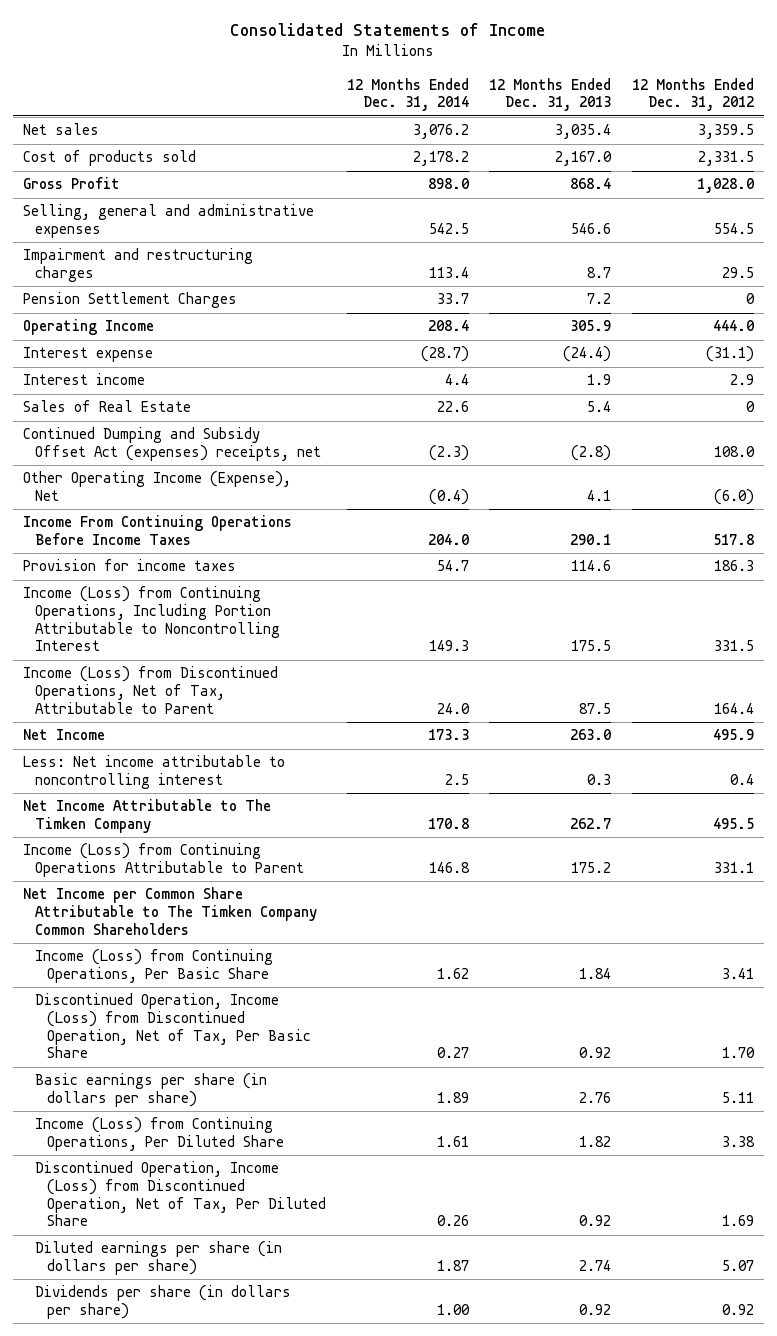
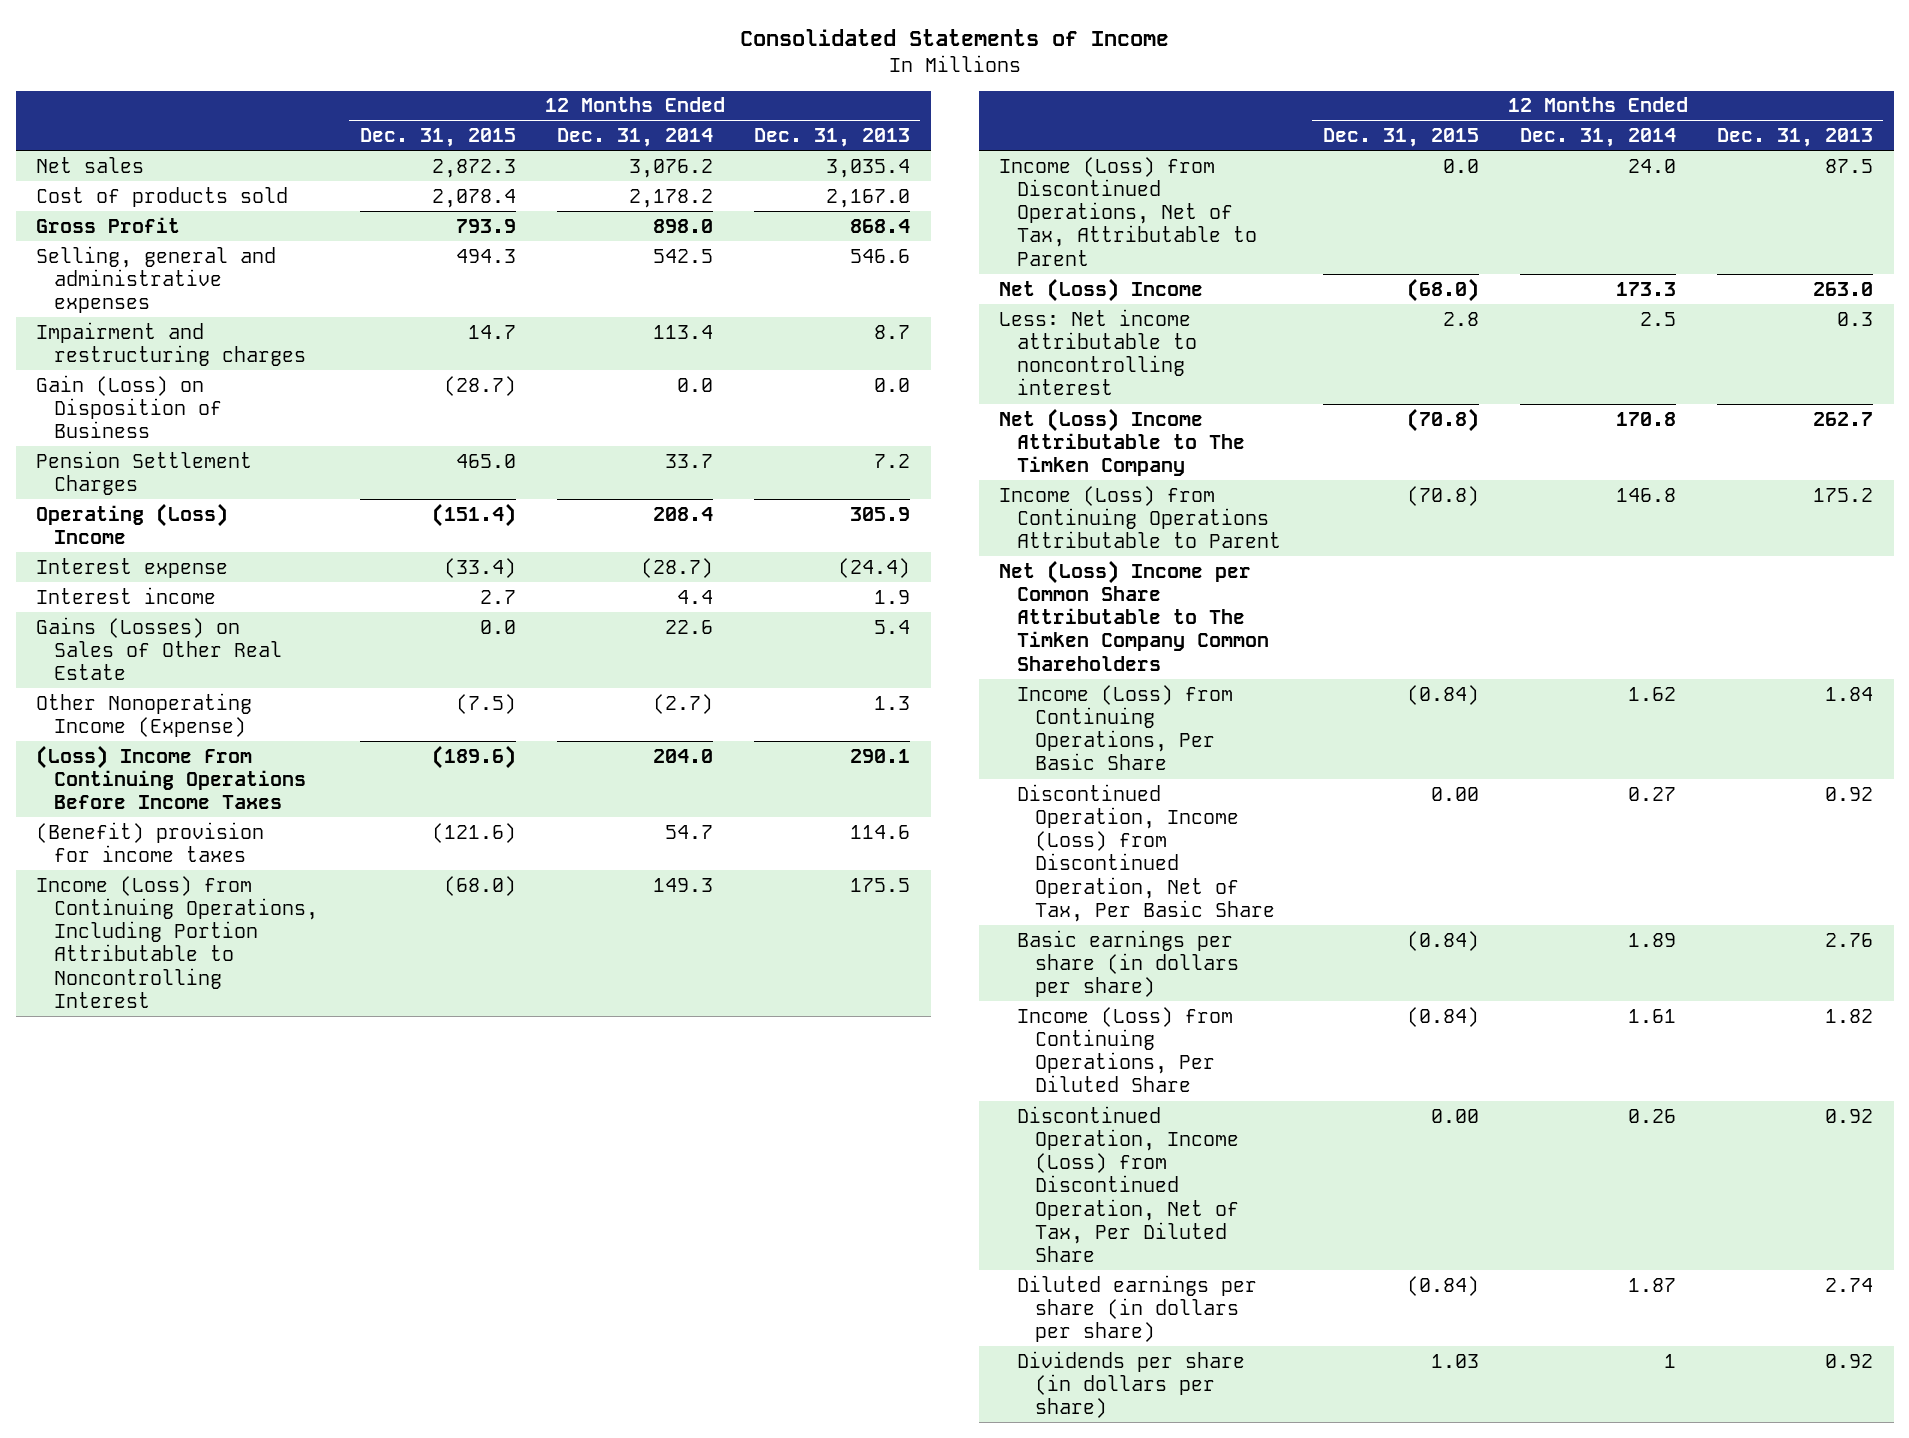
- | 12 Months Ended Dec. 31, 2014 | 12 Months Ended Dec. 31, 2013 | 12 Months Ended Dec. 31, 2012
+ | 12 Months Ended Dec. 31, 2015 | 12 Months Ended Dec. 31, 2014 | 12 Months Ended Dec. 31, 2013
+ Gain (Loss) on Disposition of Business | (28.7) | 0.0 | 0.0
- Operating Income | 208.4 | 305.9 | 444.0
+ Operating (Loss) Income | (151.4) | 208.4 | 305.9
- Sales of Real Estate | 22.6 | 5.4 | 0
- Continued Dumping and Subsidy Offset Act (expenses) receipts, net | (2.3) | (2.8) | 108.0
- Other Operating Income (Expense), Net | (0.4) | 4.1 | (6.0)
- Income From Continuing Operations Before Income Taxes | 204.0 | 290.1 | 517.8
- Provision for income taxes | 54.7 | 114.6 | 186.3
+ Gains (Losses) on Sales of Other Real Estate | 0.0 | 22.6 | 5.4
+ Other Nonoperating Income (Expense) | (7.5) | (2.7) | 1.3
+ (Loss) Income From Continuing Operations Before Income Taxes | (189.6) | 204.0 | 290.1
+ (Benefit) provision for income taxes | (121.6) | 54.7 | 114.6
- Net Income | 173.3 | 263.0 | 495.9
+ Net (Loss) Income | (68.0) | 173.3 | 263.0
- Net Income Attributable to The Timken Company | 170.8 | 262.7 | 495.5
+ Net (Loss) Income Attributable to The Timken Company | (70.8) | 170.8 | 262.7
- Net Income per Common Share Attributable to The Timken Company Common Shareholders
+ Net (Loss) Income per Common Share Attributable to The Timken Company Common Shareholders
- Dividends per share (in dollars per share) | 1.00 | 0.92 | 0.92
+ Dividends per share (in dollars per share) | 1.03 | 1 | 0.92

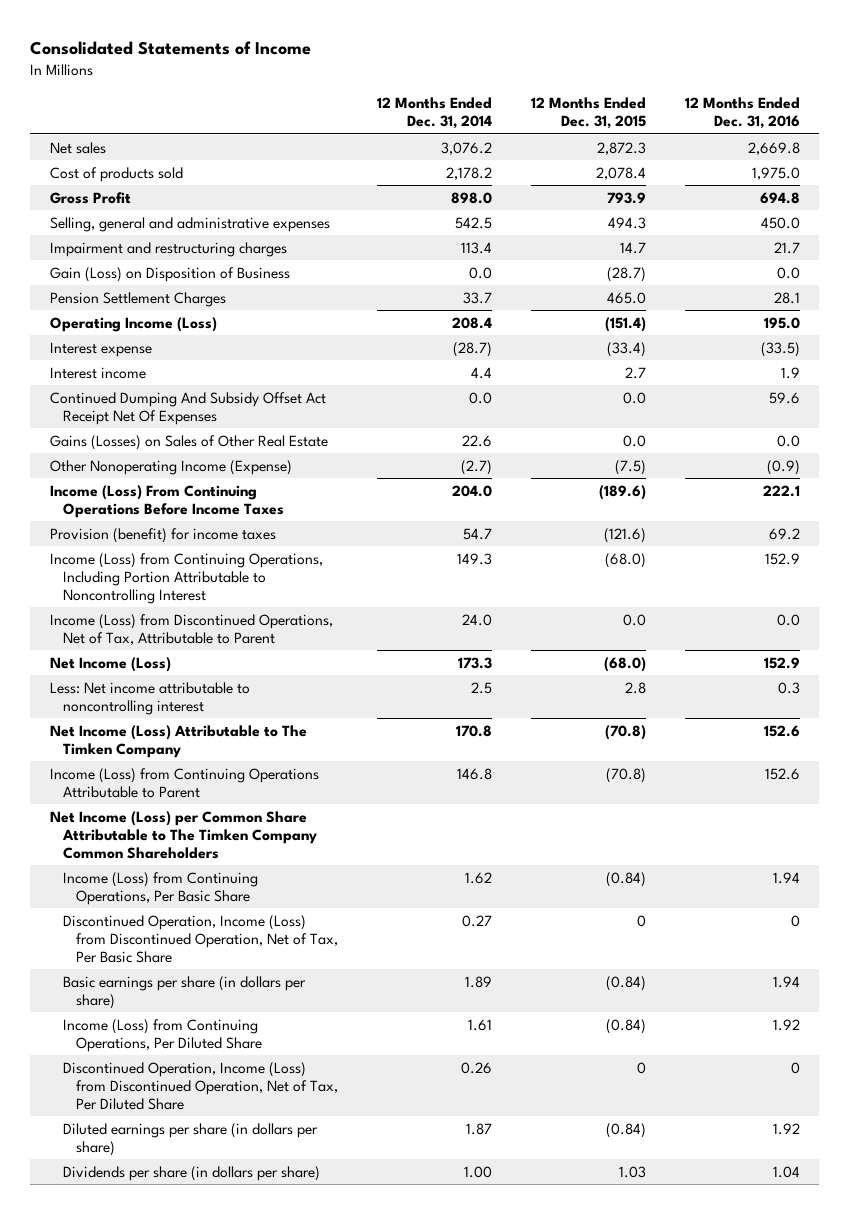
- | 12 Months Ended Dec. 31, 2015 | 12 Months Ended Dec. 31, 2014 | 12 Months Ended Dec. 31, 2013
+ | 12 Months Ended Dec. 31, 2014 | 12 Months Ended Dec. 31, 2015 | 12 Months Ended Dec. 31, 2016
- Operating (Loss) Income | (151.4) | 208.4 | 305.9
+ Operating Income (Loss) | 208.4 | (151.4) | 195.0
+ Continued Dumping And Subsidy Offset Act Receipt Net Of Expenses | 0.0 | 0.0 | 59.6
- (Loss) Income From Continuing Operations Before Income Taxes | (189.6) | 204.0 | 290.1
- (Benefit) provision for income taxes | (121.6) | 54.7 | 114.6
+ Income (Loss) From Continuing Operations Before Income Taxes | 204.0 | (189.6) | 222.1
+ Provision (benefit) for income taxes | 54.7 | (121.6) | 69.2
- Net (Loss) Income | (68.0) | 173.3 | 263.0
+ Net Income (Loss) | 173.3 | (68.0) | 152.9
- Net (Loss) Income Attributable to The Timken Company | (70.8) | 170.8 | 262.7
+ Net Income (Loss) Attributable to The Timken Company | 170.8 | (70.8) | 152.6
- Net (Loss) Income per Common Share Attributable to The Timken Company Common Shareholders
+ Net Income (Loss) per Common Share Attributable to The Timken Company Common Shareholders
- Discontinued Operation, Income (Loss) from Discontinued Operation, Net of Tax, Per Basic Share | 0.00 | 0.27 | 0.92
+ Discontinued Operation, Income (Loss) from Discontinued Operation, Net of Tax, Per Basic Share | 0.27 | 0 | 0
- Discontinued Operation, Income (Loss) from Discontinued Operation, Net of Tax, Per Diluted Share | 0.00 | 0.26 | 0.92
+ Discontinued Operation, Income (Loss) from Discontinued Operation, Net of Tax, Per Diluted Share | 0.26 | 0 | 0
- Dividends per share (in dollars per share) | 1.03 | 1 | 0.92
+ Dividends per share (in dollars per share) | 1.00 | 1.03 | 1.04

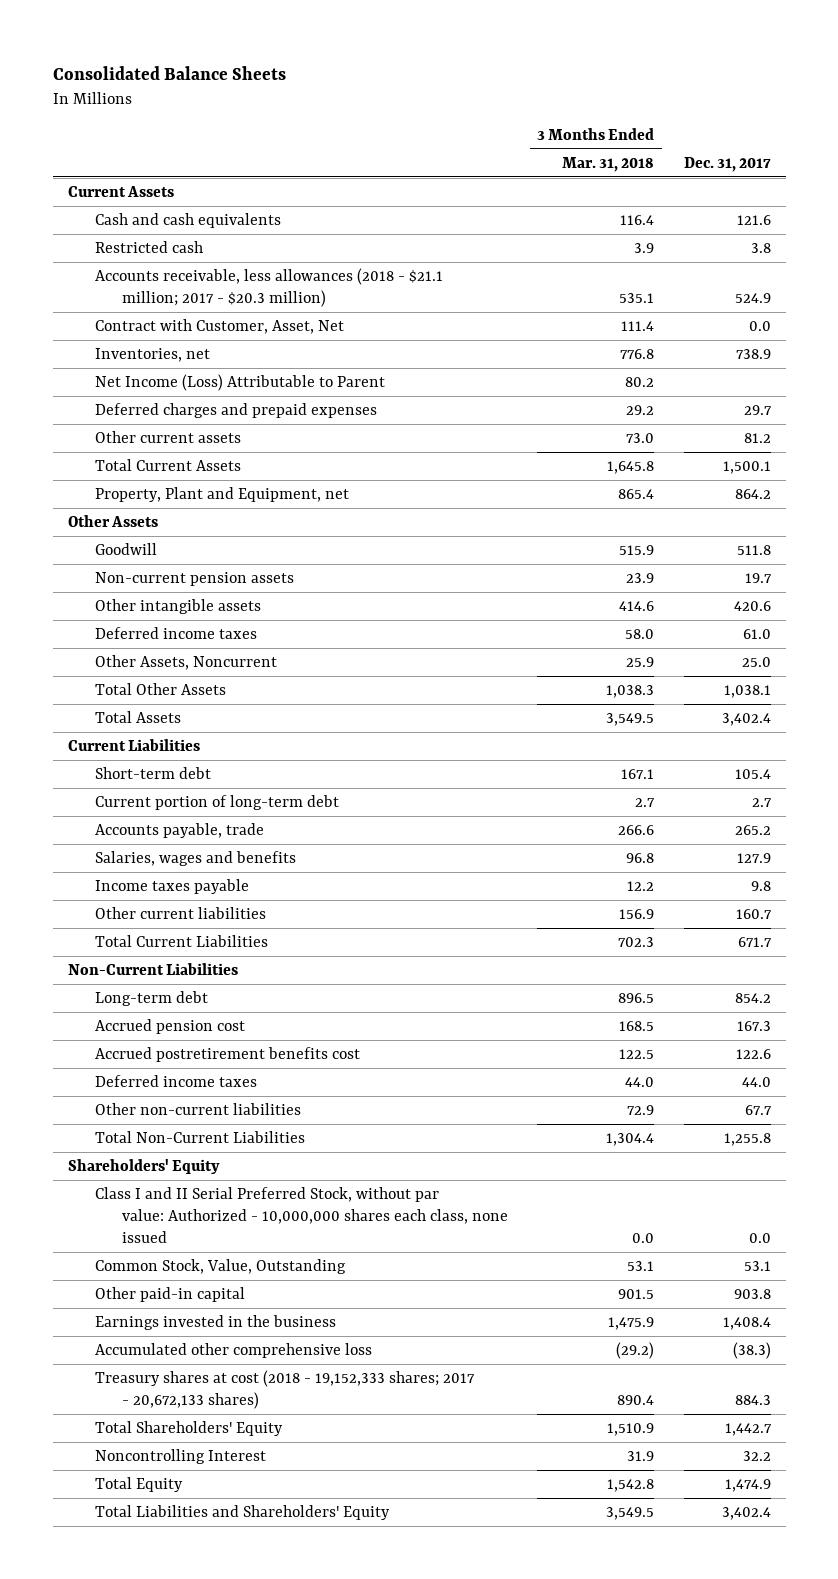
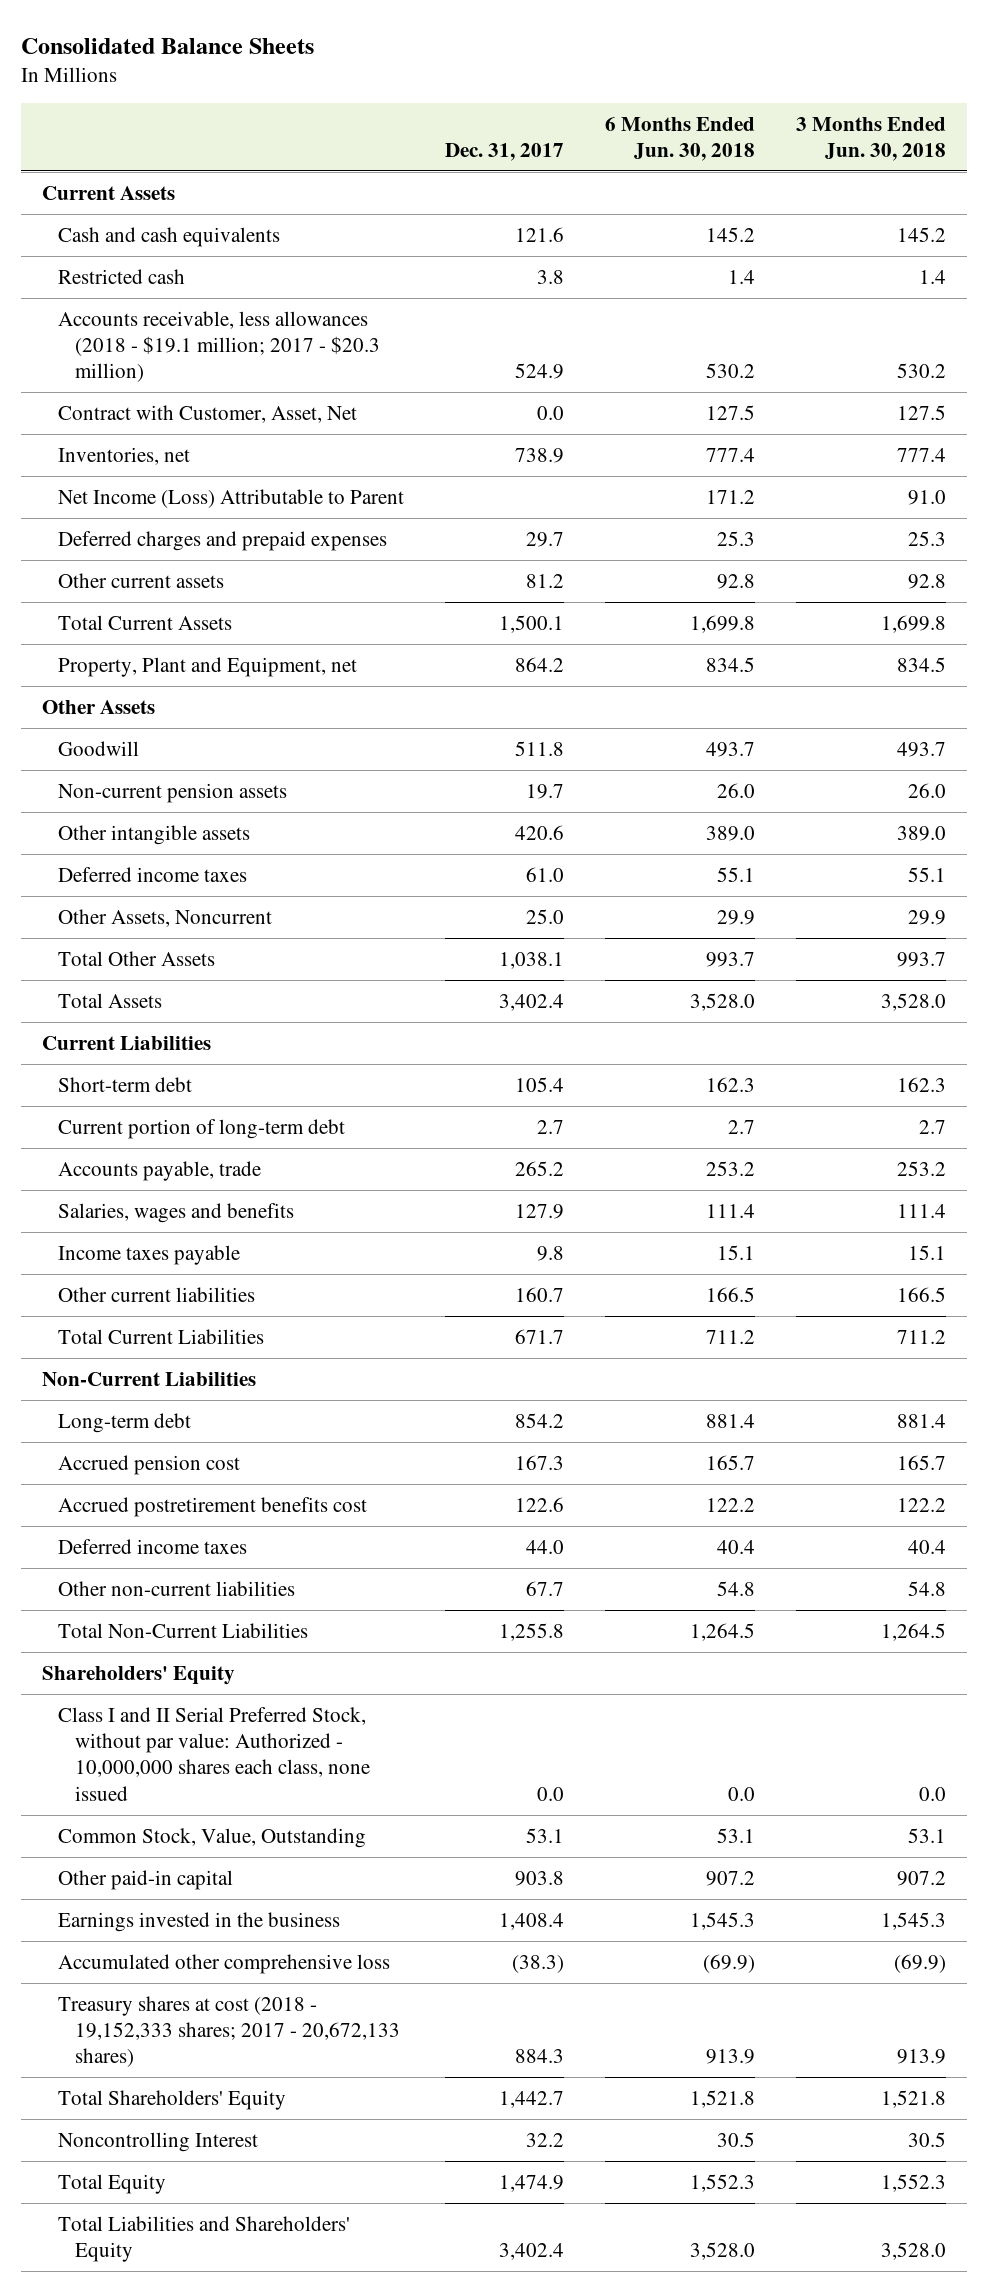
- | 3 Months Ended Mar. 31, 2018 | Dec. 31, 2017
+ | Dec. 31, 2017 | 6 Months Ended Jun. 30, 2018 | 3 Months Ended Jun. 30, 2018
- Accounts receivable, less allowances (2018 - $21.1 million; 2017 - $20.3 million) | 535.1 | 524.9
+ Accounts receivable, less allowances (2018 - $19.1 million; 2017 - $20.3 million) | 524.9 | 530.2 | 530.2

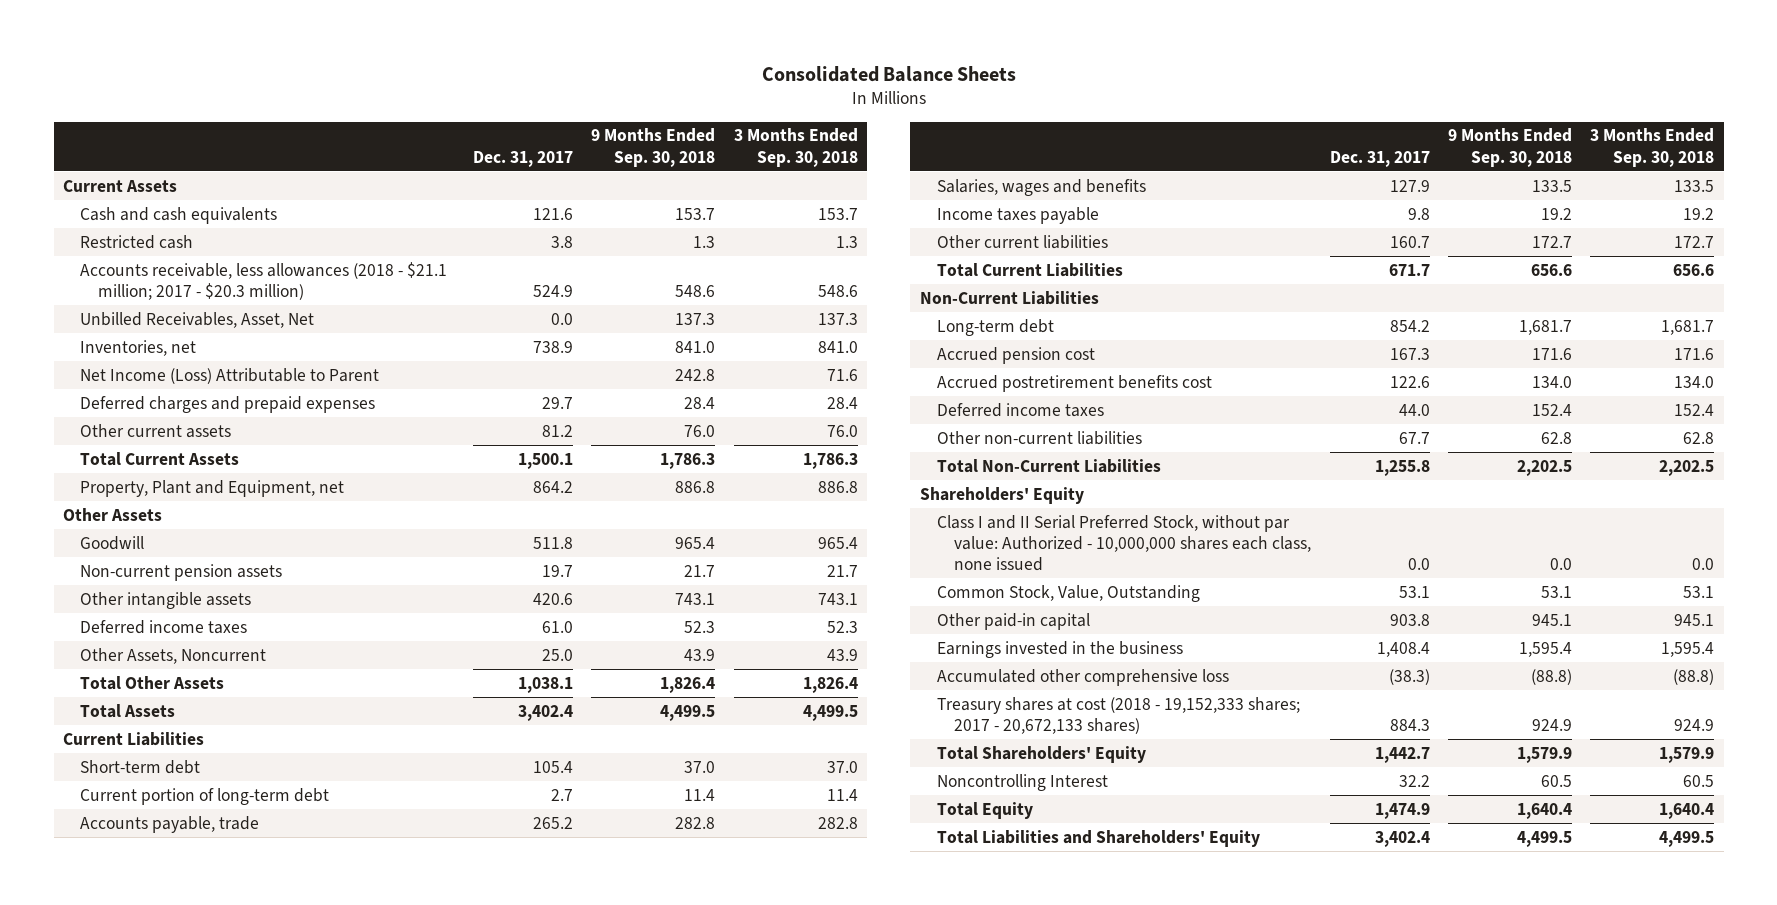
- | Dec. 31, 2017 | 6 Months Ended Jun. 30, 2018 | 3 Months Ended Jun. 30, 2018
+ | Dec. 31, 2017 | 9 Months Ended Sep. 30, 2018 | 3 Months Ended Sep. 30, 2018
- Accounts receivable, less allowances (2018 - $19.1 million; 2017 - $20.3 million) | 524.9 | 530.2 | 530.2
- Contract with Customer, Asset, Net | 0.0 | 127.5 | 127.5
+ Accounts receivable, less allowances (2018 - $21.1 million; 2017 - $20.3 million) | 524.9 | 548.6 | 548.6
+ Unbilled Receivables, Asset, Net | 0.0 | 137.3 | 137.3

